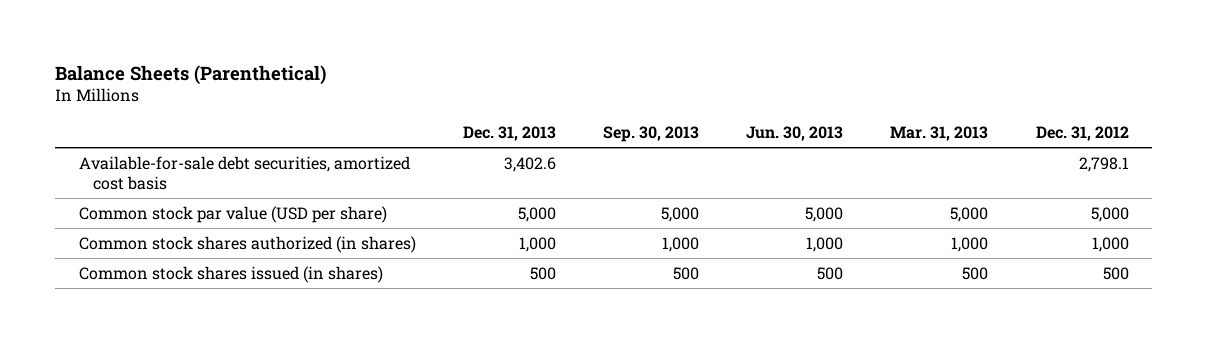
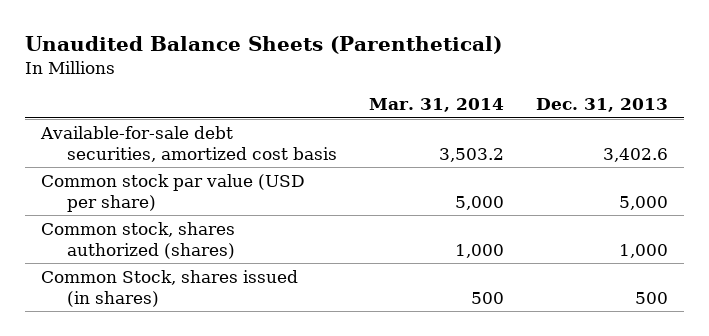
- Balance Sheets (Parenthetical)
+ Unaudited Balance Sheets (Parenthetical)
- | Dec. 31, 2013 | Sep. 30, 2013 | Jun. 30, 2013 | Mar. 31, 2013 | Dec. 31, 2012
+ | Mar. 31, 2014 | Dec. 31, 2013
- Common stock shares authorized (in shares) | 1,000 | 1,000 | 1,000 | 1,000 | 1,000
- Common stock shares issued (in shares) | 500 | 500 | 500 | 500 | 500
+ Common stock, shares authorized (shares) | 1,000 | 1,000
+ Common Stock, shares issued (in shares) | 500 | 500

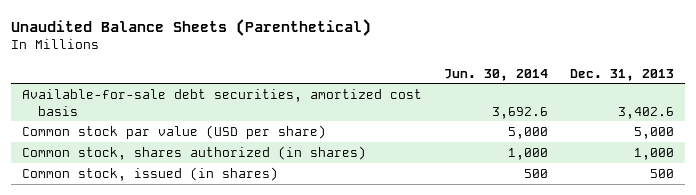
- | Mar. 31, 2014 | Dec. 31, 2013
+ | Jun. 30, 2014 | Dec. 31, 2013
- Common stock, shares authorized (shares) | 1,000 | 1,000
- Common Stock, shares issued (in shares) | 500 | 500
+ Common stock, shares authorized (in shares) | 1,000 | 1,000
+ Common stock, issued (in shares) | 500 | 500

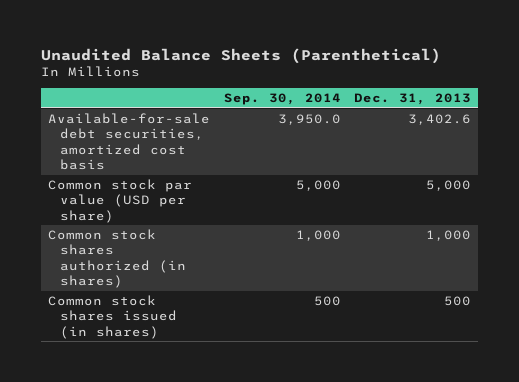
- | Jun. 30, 2014 | Dec. 31, 2013
+ | Sep. 30, 2014 | Dec. 31, 2013
- Common stock, shares authorized (in shares) | 1,000 | 1,000
- Common stock, issued (in shares) | 500 | 500
+ Common stock shares authorized (in shares) | 1,000 | 1,000
+ Common stock shares issued (in shares) | 500 | 500

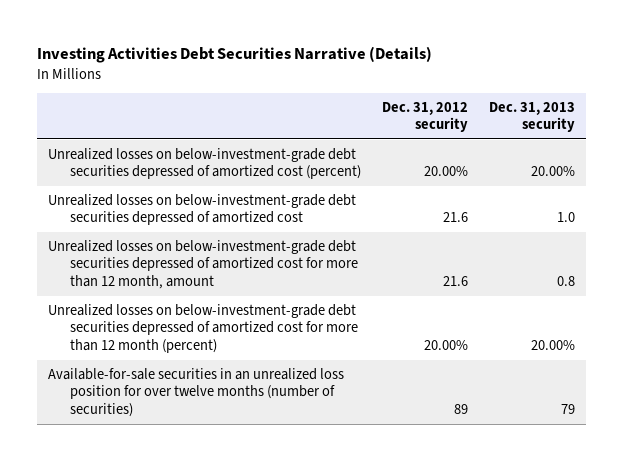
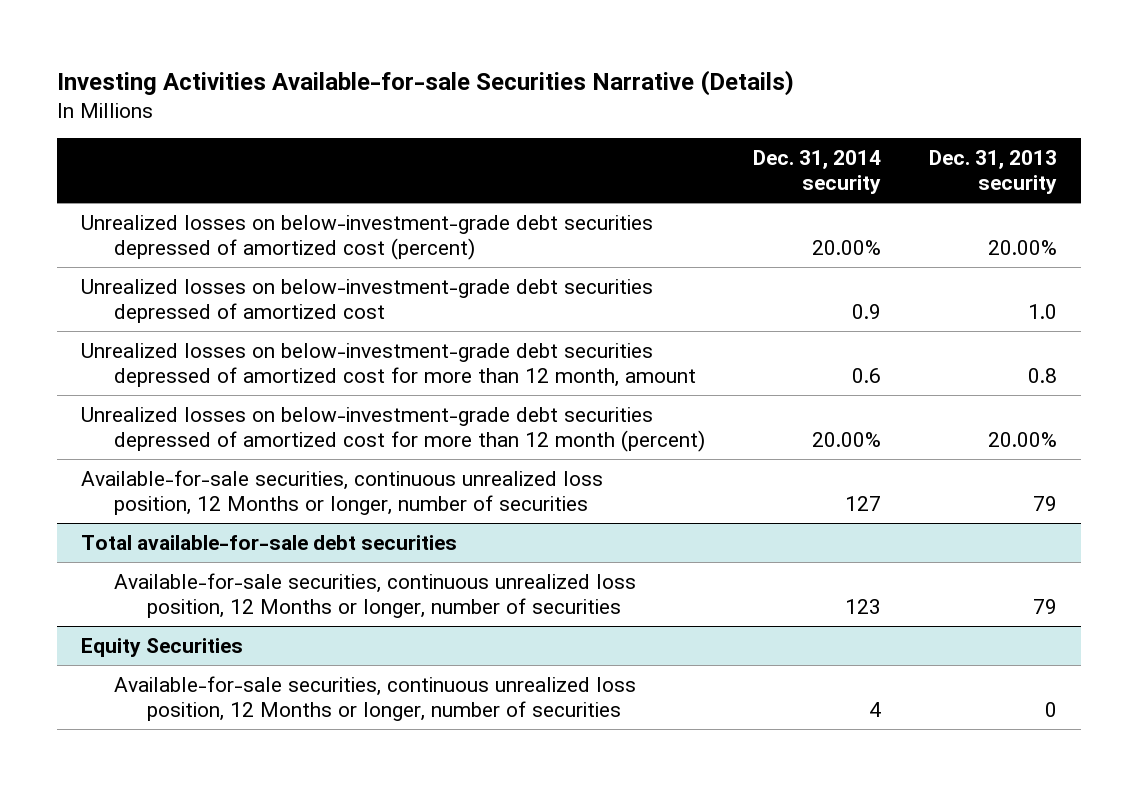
- Investing Activities Debt Securities Narrative (Details)
+ Investing Activities Available-for-sale Securities Narrative (Details)
- | Dec. 31, 2012 security | Dec. 31, 2013 security
+ | Dec. 31, 2014 security | Dec. 31, 2013 security
- Available-for-sale securities in an unrealized loss position for over twelve months (number of securities) | 89 | 79
+ Available-for-sale securities, continuous unrealized loss position, 12 Months or longer, number of securities | 127 | 79
+ Total available-for-sale debt securities
+ Available-for-sale securities, continuous unrealized loss position, 12 Months or longer, number of securities | 123 | 79
+ Equity Securities
+ Available-for-sale securities, continuous unrealized loss position, 12 Months or longer, number of securities | 4 | 0

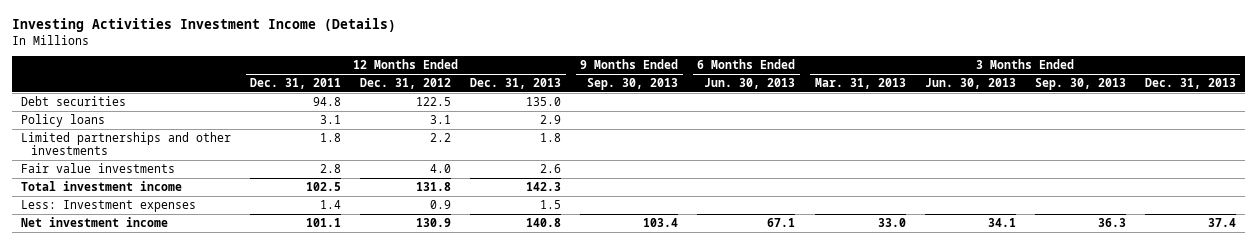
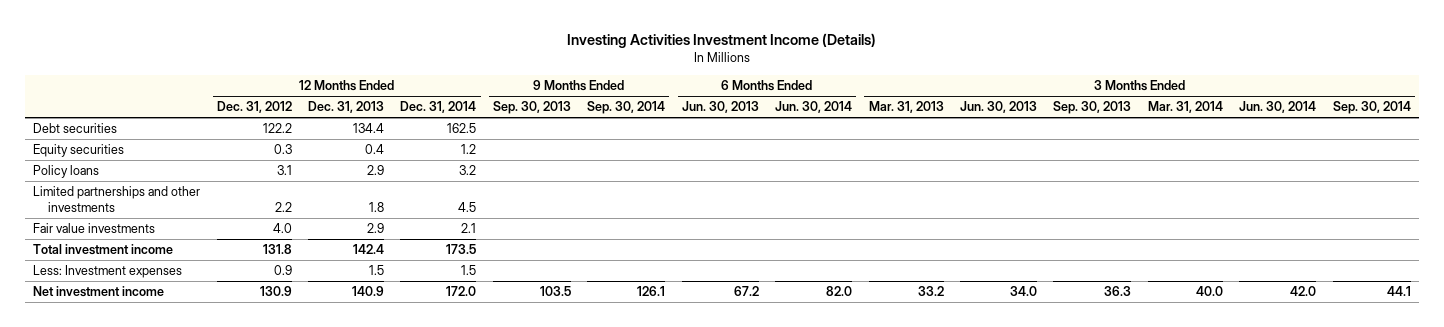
- | 12 Months Ended Dec. 31, 2011 | 12 Months Ended Dec. 31, 2012 | 12 Months Ended Dec. 31, 2013 | 9 Months Ended Sep. 30, 2013 | 6 Months Ended Jun. 30, 2013 | 3 Months Ended Mar. 31, 2013 | 3 Months Ended Jun. 30, 2013 | 3 Months Ended Sep. 30, 2013 | 3 Months Ended Dec. 31, 2013
+ | 12 Months Ended Dec. 31, 2012 | 12 Months Ended Dec. 31, 2013 | 12 Months Ended Dec. 31, 2014 | 9 Months Ended Sep. 30, 2013 | 9 Months Ended Sep. 30, 2014 | 6 Months Ended Jun. 30, 2013 | 6 Months Ended Jun. 30, 2014 | 3 Months Ended Mar. 31, 2013 | 3 Months Ended Jun. 30, 2013 | 3 Months Ended Sep. 30, 2013 | 3 Months Ended Mar. 31, 2014 | 3 Months Ended Jun. 30, 2014 | 3 Months Ended Sep. 30, 2014
- Debt securities | 94.8 | 122.5 | 135.0 | | | | | |
+ Debt securities | 122.2 | 134.4 | 162.5 | | | | | | | | | |
+ Equity securities | 0.3 | 0.4 | 1.2 | | | | | | | | | |
- Fair value investments | 2.8 | 4.0 | 2.6 | | | | | |
- Total investment income | 102.5 | 131.8 | 142.3 | | | | | |
+ Fair value investments | 4.0 | 2.9 | 2.1 | | | | | | | | | |
+ Total investment income | 131.8 | 142.4 | 173.5 | | | | | | | | | |
- Net investment income | 101.1 | 130.9 | 140.8 | 103.4 | 67.1 | 33.0 | 34.1 | 36.3 | 37.4
+ Net investment income | 130.9 | 140.9 | 172.0 | 103.5 | 126.1 | 67.2 | 82.0 | 33.2 | 34.0 | 36.3 | 40.0 | 42.0 | 44.1

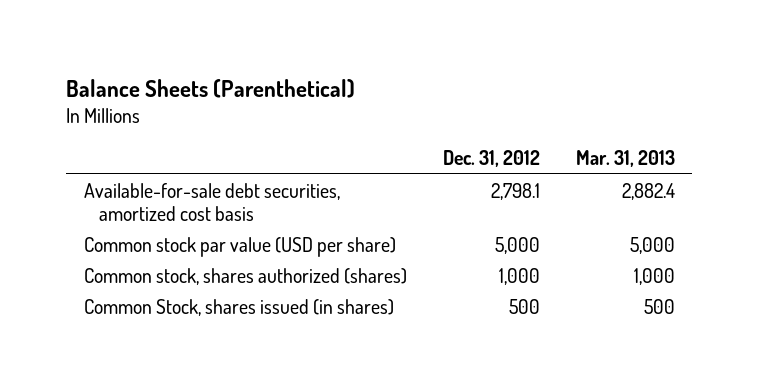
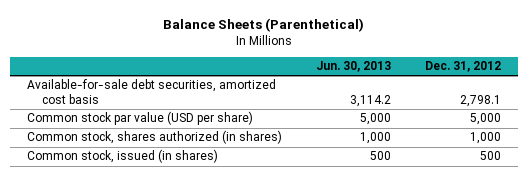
- | Dec. 31, 2012 | Mar. 31, 2013
+ | Jun. 30, 2013 | Dec. 31, 2012
- Common stock, shares authorized (shares) | 1,000 | 1,000
- Common Stock, shares issued (in shares) | 500 | 500
+ Common stock, shares authorized (in shares) | 1,000 | 1,000
+ Common stock, issued (in shares) | 500 | 500

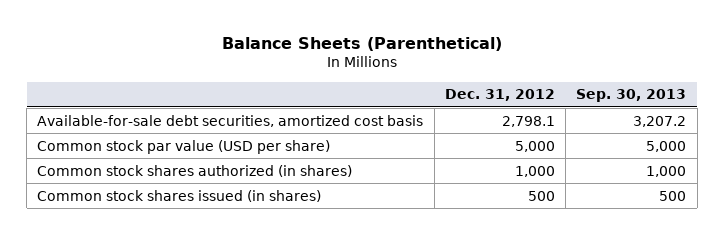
- | Jun. 30, 2013 | Dec. 31, 2012
+ | Dec. 31, 2012 | Sep. 30, 2013
- Common stock, shares authorized (in shares) | 1,000 | 1,000
- Common stock, issued (in shares) | 500 | 500
+ Common stock shares authorized (in shares) | 1,000 | 1,000
+ Common stock shares issued (in shares) | 500 | 500

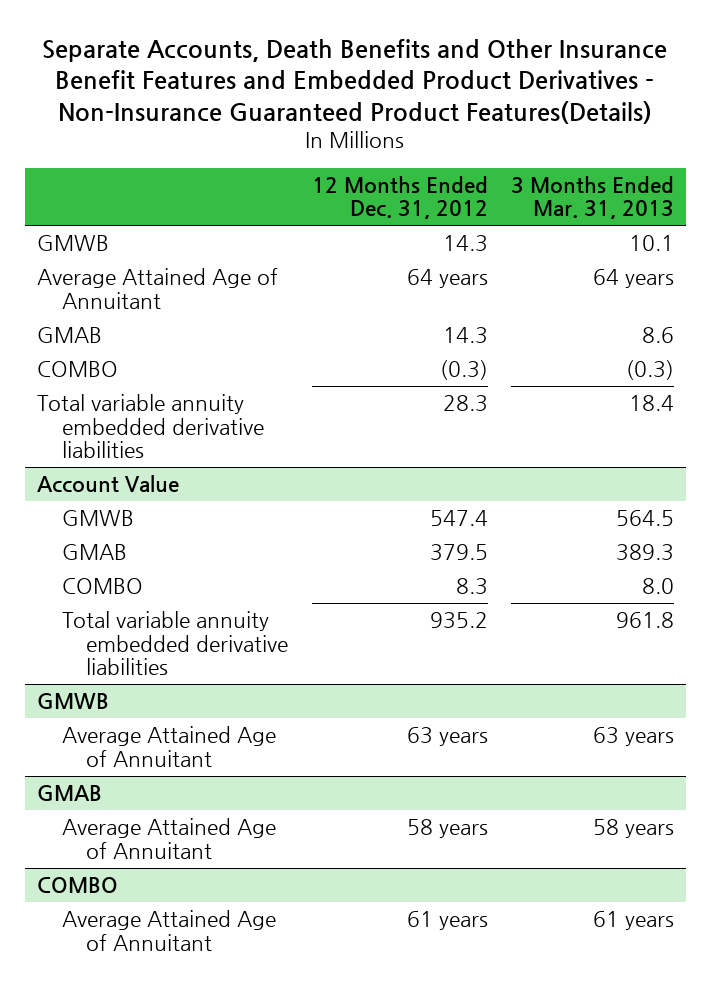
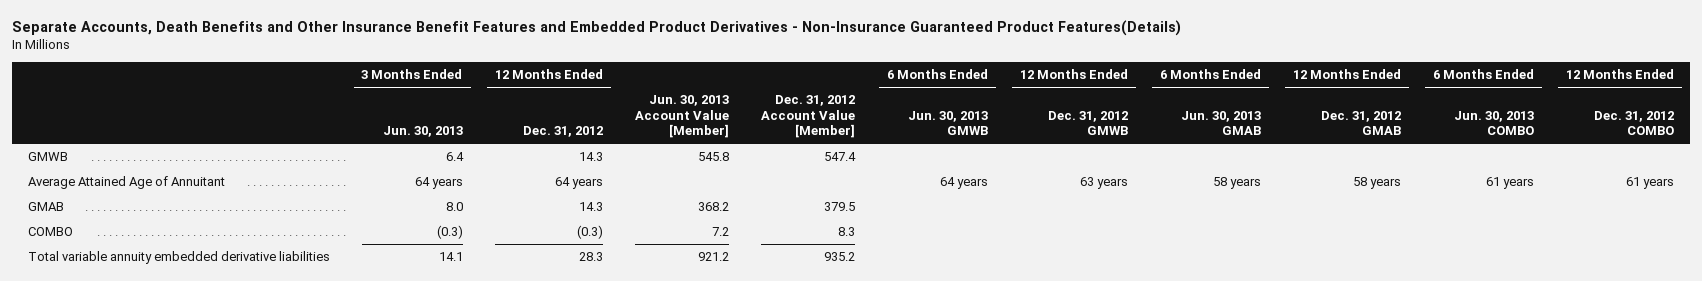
- | 12 Months Ended Dec. 31, 2012 | 3 Months Ended Mar. 31, 2013
+ | 3 Months Ended Jun. 30, 2013 | 12 Months Ended Dec. 31, 2012 | Jun. 30, 2013 Account Value [Member] | Dec. 31, 2012 Account Value [Member] | 6 Months Ended Jun. 30, 2013 GMWB | 12 Months Ended Dec. 31, 2012 GMWB | 6 Months Ended Jun. 30, 2013 GMAB | 12 Months Ended Dec. 31, 2012 GMAB | 6 Months Ended Jun. 30, 2013 COMBO | 12 Months Ended Dec. 31, 2012 COMBO
- Account Value
- GMWB | 547.4 | 564.5
- GMAB | 379.5 | 389.3
- COMBO | 8.3 | 8.0
- Total variable annuity embedded derivative liabilities | 935.2 | 961.8
- GMWB
- Average Attained Age of Annuitant | 63 years | 63 years
- GMAB
- Average Attained Age of Annuitant | 58 years | 58 years
- COMBO
- Average Attained Age of Annuitant | 61 years | 61 years

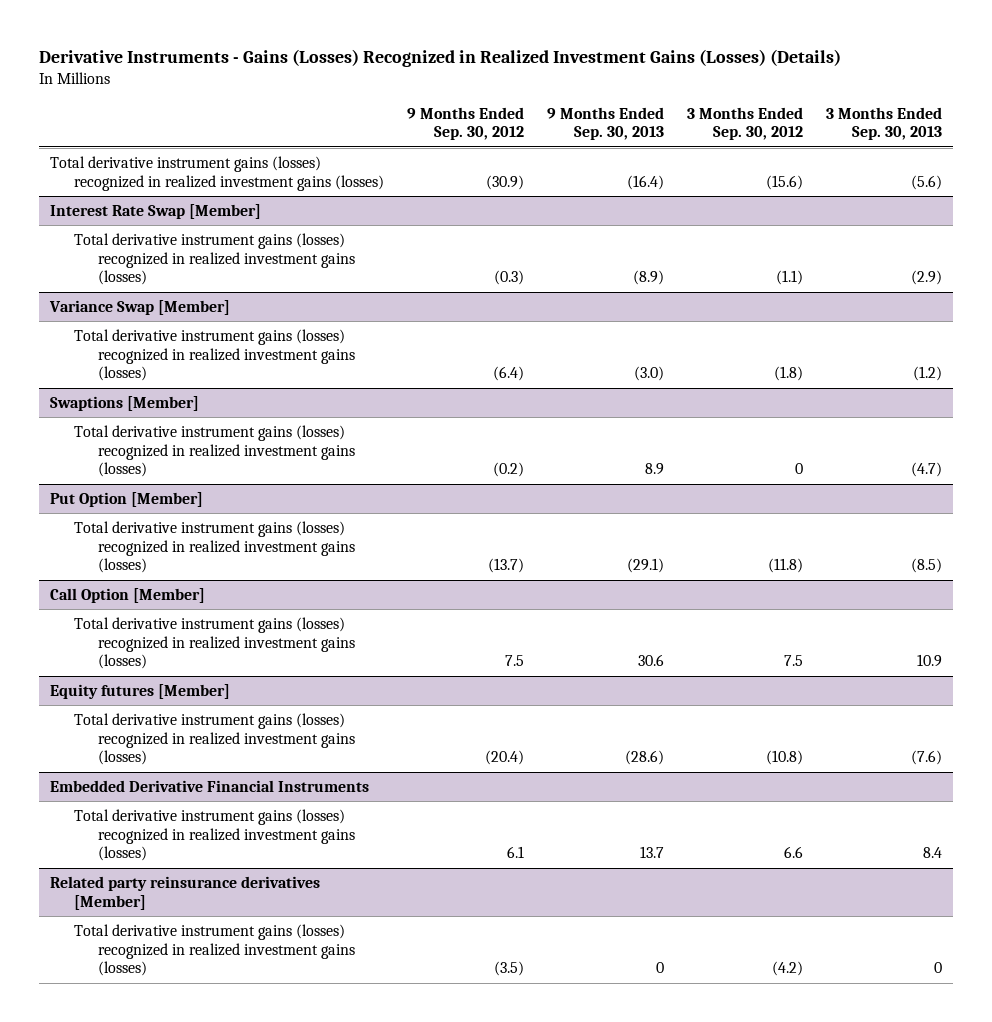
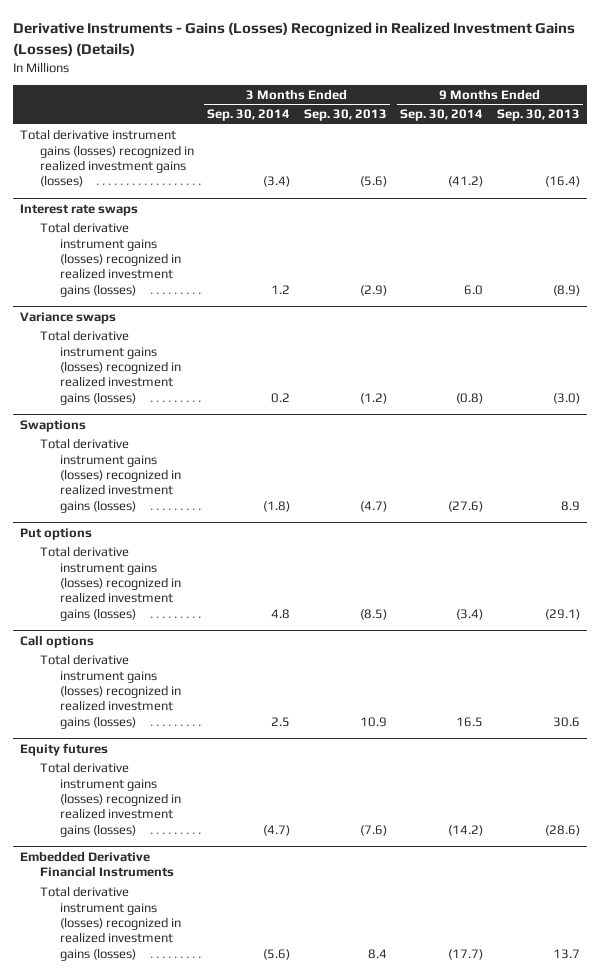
- | 9 Months Ended Sep. 30, 2012 | 9 Months Ended Sep. 30, 2013 | 3 Months Ended Sep. 30, 2012 | 3 Months Ended Sep. 30, 2013
+ | 3 Months Ended Sep. 30, 2014 | 3 Months Ended Sep. 30, 2013 | 9 Months Ended Sep. 30, 2014 | 9 Months Ended Sep. 30, 2013
- Interest Rate Swap [Member]
+ Interest rate swaps
- Variance Swap [Member]
+ Variance swaps
- Swaptions [Member]
+ Swaptions
- Put Option [Member]
+ Put options
- Call Option [Member]
+ Call options
- Equity futures [Member]
+ Equity futures
- Related party reinsurance derivatives [Member]
- Total derivative instrument gains (losses) recognized in realized investment gains (losses) | (3.5) | 0 | (4.2) | 0

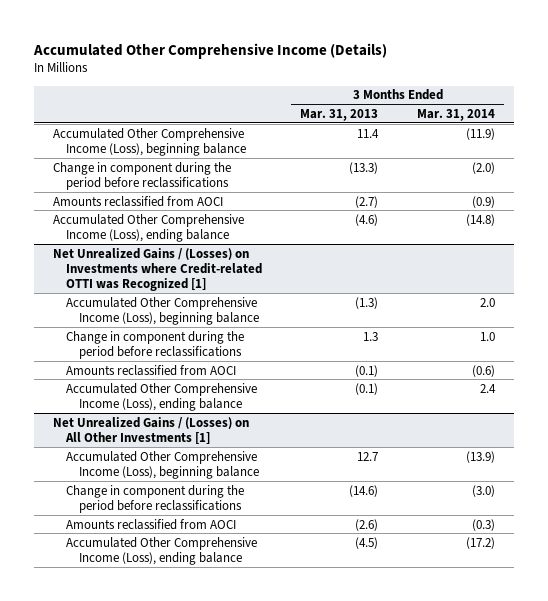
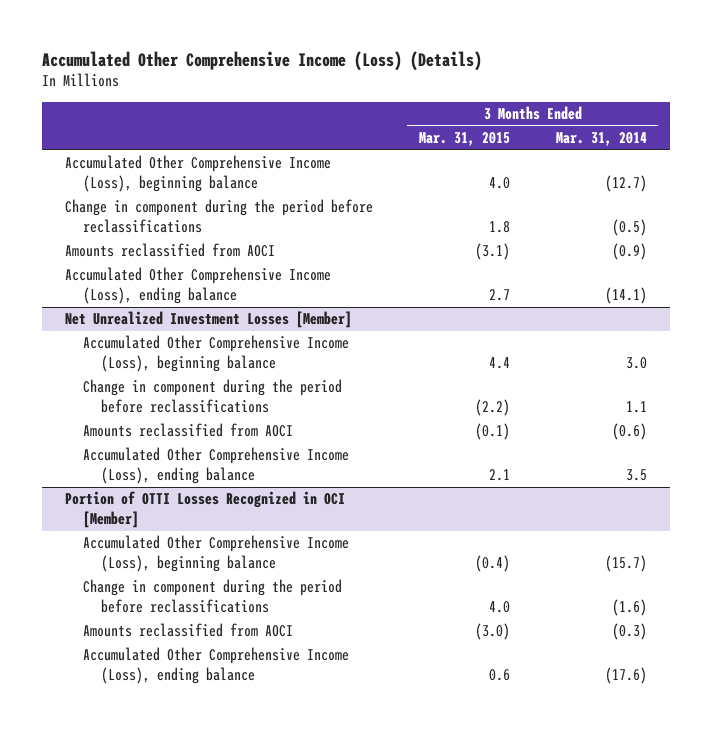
- Accumulated Other Comprehensive Income (Details)
+ Accumulated Other Comprehensive Income (Loss) (Details)
- | 3 Months Ended Mar. 31, 2013 | 3 Months Ended Mar. 31, 2014
+ | 3 Months Ended Mar. 31, 2015 | 3 Months Ended Mar. 31, 2014
- Accumulated Other Comprehensive Income (Loss), beginning balance | 11.4 | (11.9)
- Change in component during the period before reclassifications | (13.3) | (2.0)
+ Accumulated Other Comprehensive Income (Loss), beginning balance | 4.0 | (12.7)
+ Change in component during the period before reclassifications | 1.8 | (0.5)
- Accumulated Other Comprehensive Income (Loss), ending balance | (4.6) | (14.8)
- Net Unrealized Gains / (Losses) on Investments where Credit-related OTTI was Recognized [1]
- Accumulated Other Comprehensive Income (Loss), beginning balance | (1.3) | 2.0
- Change in component during the period before reclassifications | 1.3 | 1.0
+ Accumulated Other Comprehensive Income (Loss), ending balance | 2.7 | (14.1)
+ Net Unrealized Investment Losses [Member]
+ Accumulated Other Comprehensive Income (Loss), beginning balance | 4.4 | 3.0
+ Change in component during the period before reclassifications | (2.2) | 1.1
- Accumulated Other Comprehensive Income (Loss), ending balance | (0.1) | 2.4
- Net Unrealized Gains / (Losses) on All Other Investments [1]
- Accumulated Other Comprehensive Income (Loss), beginning balance | 12.7 | (13.9)
- Change in component during the period before reclassifications | (14.6) | (3.0)
+ Accumulated Other Comprehensive Income (Loss), ending balance | 2.1 | 3.5
+ Portion of OTTI Losses Recognized in OCI [Member]
+ Accumulated Other Comprehensive Income (Loss), beginning balance | (0.4) | (15.7)
+ Change in component during the period before reclassifications | 4.0 | (1.6)
- Accumulated Other Comprehensive Income (Loss), ending balance | (4.5) | (17.2)
+ Accumulated Other Comprehensive Income (Loss), ending balance | 0.6 | (17.6)

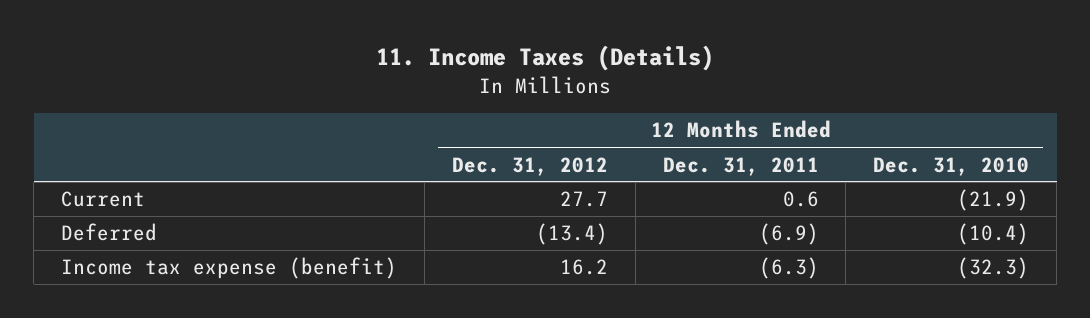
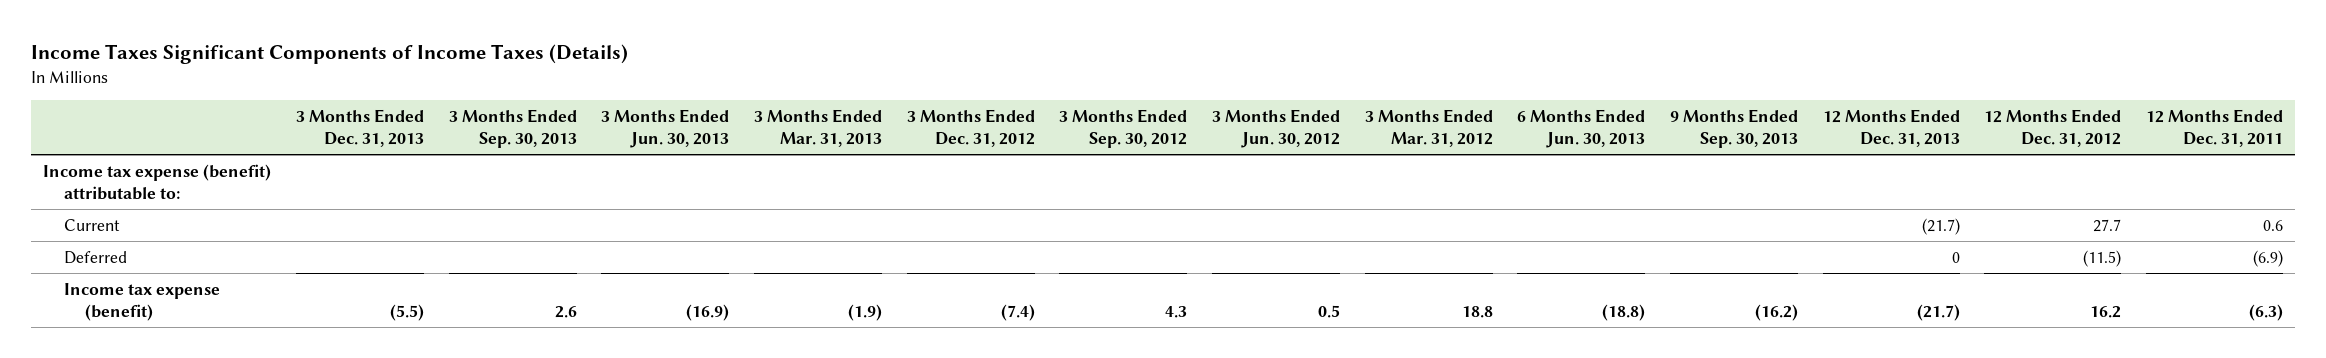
- 11. Income Taxes (Details)
+ Income Taxes Significant Components of Income Taxes (Details)
- | 12 Months Ended Dec. 31, 2012 | 12 Months Ended Dec. 31, 2011 | 12 Months Ended Dec. 31, 2010
+ | 3 Months Ended Dec. 31, 2013 | 3 Months Ended Sep. 30, 2013 | 3 Months Ended Jun. 30, 2013 | 3 Months Ended Mar. 31, 2013 | 3 Months Ended Dec. 31, 2012 | 3 Months Ended Sep. 30, 2012 | 3 Months Ended Jun. 30, 2012 | 3 Months Ended Mar. 31, 2012 | 6 Months Ended Jun. 30, 2013 | 9 Months Ended Sep. 30, 2013 | 12 Months Ended Dec. 31, 2013 | 12 Months Ended Dec. 31, 2012 | 12 Months Ended Dec. 31, 2011
+ Income tax expense (benefit) attributable to:
- Deferred | (13.4) | (6.9) | (10.4)
+ Deferred | | | | | | | | | | | 0 | (11.5) | (6.9)

